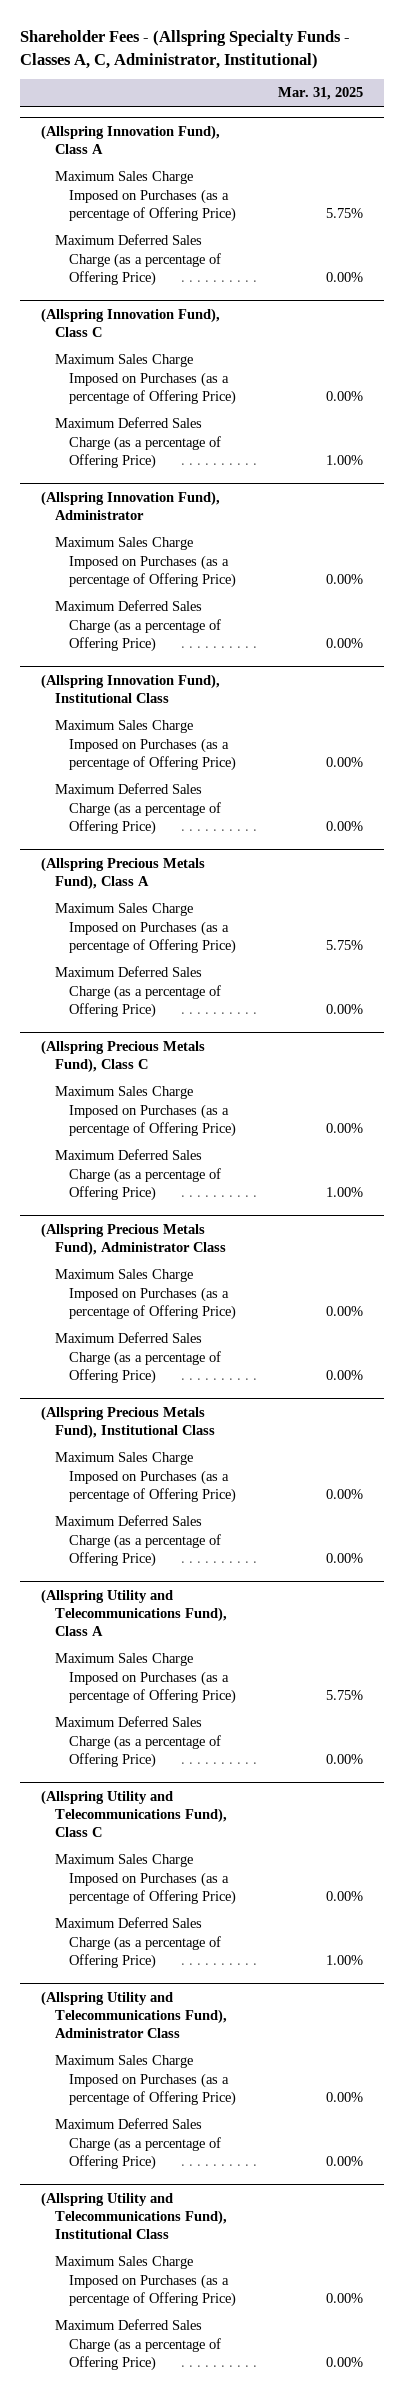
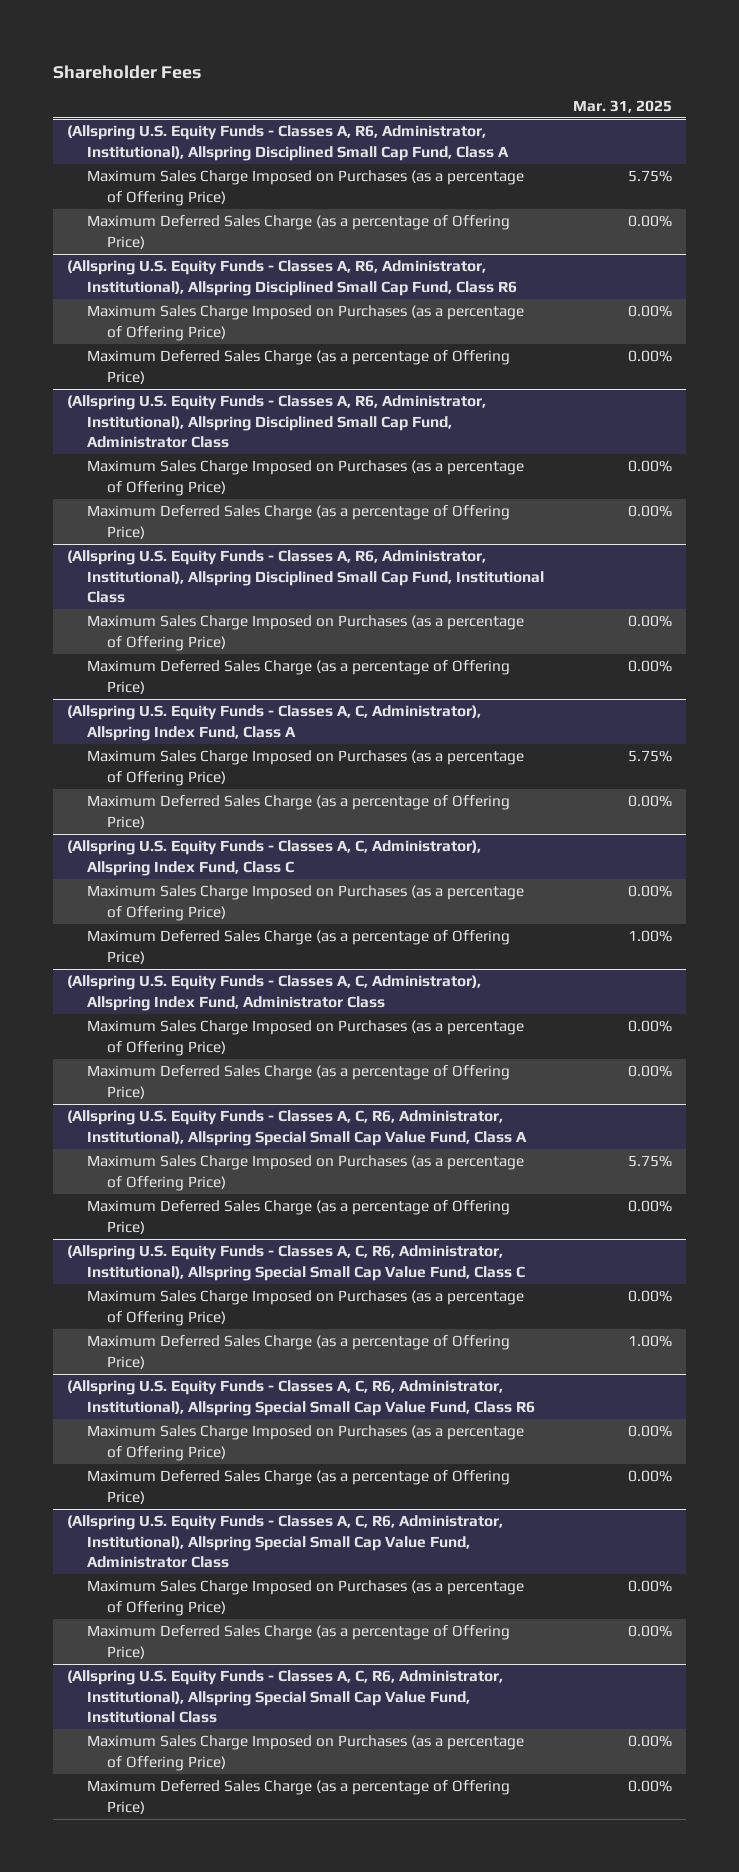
- Shareholder Fees - (Allspring Specialty Funds - Classes A, C, Administrator, Institutional)
+ Shareholder Fees
- (Allspring Innovation Fund), Class A
+ (Allspring U.S. Equity Funds - Classes A, R6, Administrator, Institutional), Allspring Disciplined Small Cap Fund, Class A
- (Allspring Innovation Fund), Class C
+ (Allspring U.S. Equity Funds - Classes A, R6, Administrator, Institutional), Allspring Disciplined Small Cap Fund, Class R6
- Maximum Deferred Sales Charge (as a percentage of Offering Price) | 1.00%
- (Allspring Innovation Fund), Administrator
+ Maximum Deferred Sales Charge (as a percentage of Offering Price) | 0.00%
+ (Allspring U.S. Equity Funds - Classes A, R6, Administrator, Institutional), Allspring Disciplined Small Cap Fund, Administrator Class
- (Allspring Innovation Fund), Institutional Class
+ (Allspring U.S. Equity Funds - Classes A, R6, Administrator, Institutional), Allspring Disciplined Small Cap Fund, Institutional Class
- (Allspring Precious Metals Fund), Class A
+ (Allspring U.S. Equity Funds - Classes A, C, Administrator), Allspring Index Fund, Class A
- (Allspring Precious Metals Fund), Class C
+ (Allspring U.S. Equity Funds - Classes A, C, Administrator), Allspring Index Fund, Class C
- (Allspring Precious Metals Fund), Administrator Class
- Maximum Sales Charge Imposed on Purchases (as a percentage of Offering Price) | 0.00%
- Maximum Deferred Sales Charge (as a percentage of Offering Price) | 0.00%
- (Allspring Precious Metals Fund), Institutional Class
+ (Allspring U.S. Equity Funds - Classes A, C, Administrator), Allspring Index Fund, Administrator Class
- (Allspring Utility and Telecommunications Fund), Class A
+ (Allspring U.S. Equity Funds - Classes A, C, R6, Administrator, Institutional), Allspring Special Small Cap Value Fund, Class A
- (Allspring Utility and Telecommunications Fund), Class C
+ (Allspring U.S. Equity Funds - Classes A, C, R6, Administrator, Institutional), Allspring Special Small Cap Value Fund, Class C
- (Allspring Utility and Telecommunications Fund), Administrator Class
+ (Allspring U.S. Equity Funds - Classes A, C, R6, Administrator, Institutional), Allspring Special Small Cap Value Fund, Class R6
- (Allspring Utility and Telecommunications Fund), Institutional Class
+ (Allspring U.S. Equity Funds - Classes A, C, R6, Administrator, Institutional), Allspring Special Small Cap Value Fund, Administrator Class
+ (Allspring U.S. Equity Funds - Classes A, C, R6, Administrator, Institutional), Allspring Special Small Cap Value Fund, Institutional Class
+ Maximum Sales Charge Imposed on Purchases (as a percentage of Offering Price) | 0.00%
+ Maximum Deferred Sales Charge (as a percentage of Offering Price) | 0.00%

